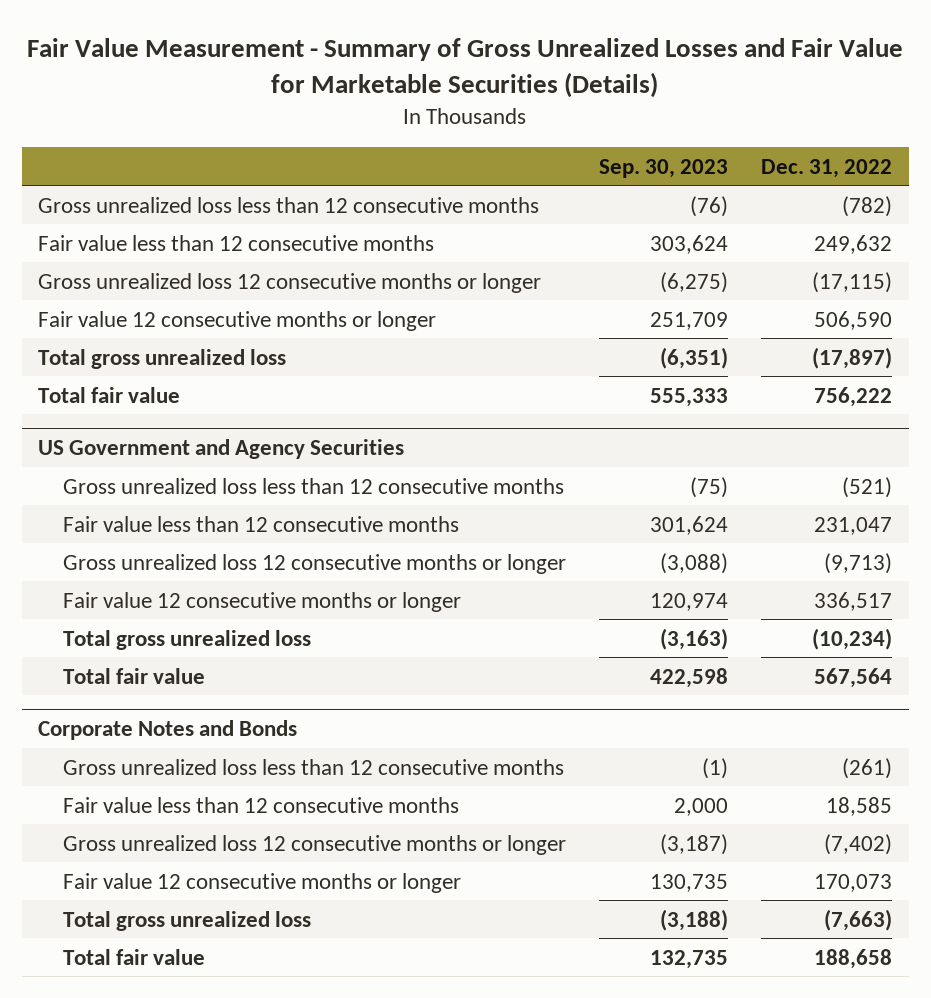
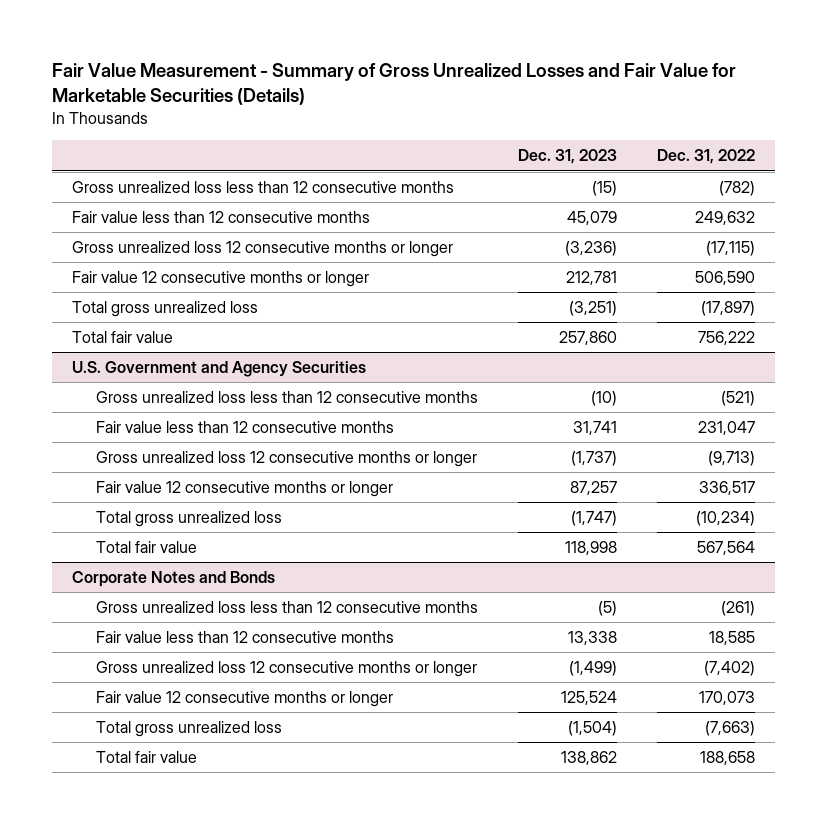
- | Sep. 30, 2023 | Dec. 31, 2022
+ | Dec. 31, 2023 | Dec. 31, 2022
- US Government and Agency Securities
+ U.S. Government and Agency Securities

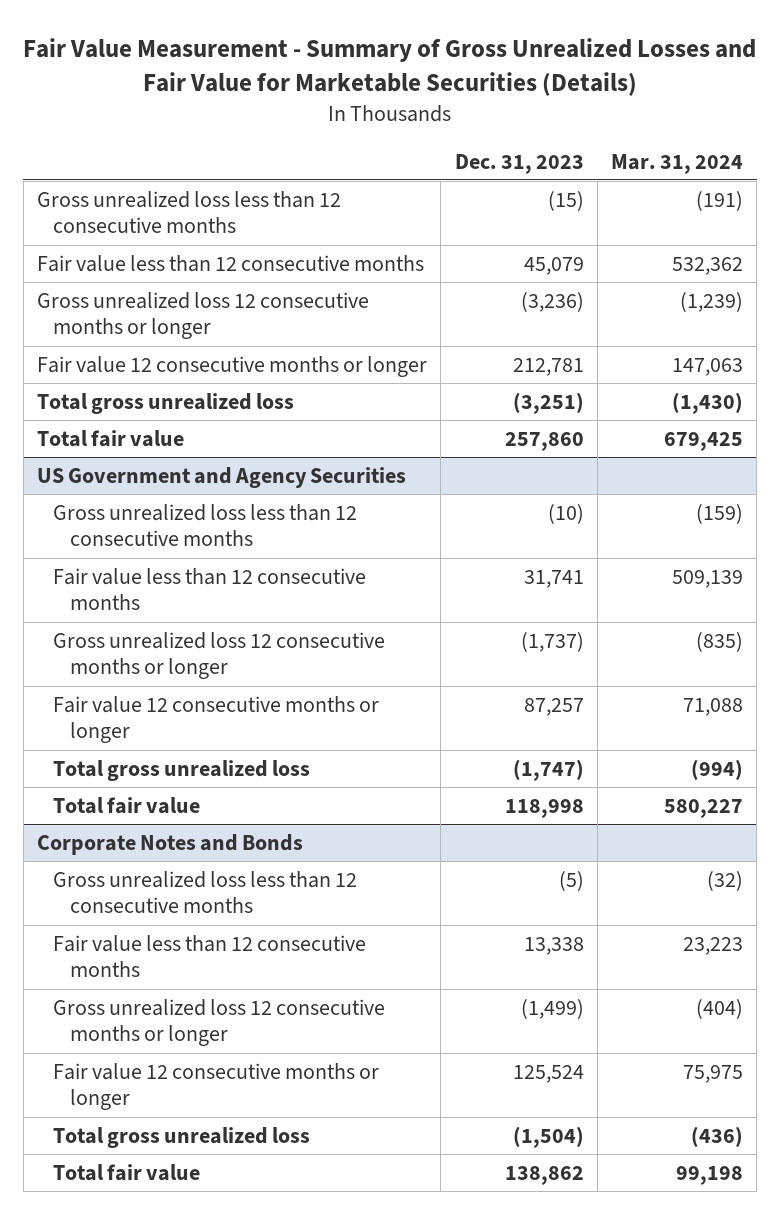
- | Dec. 31, 2023 | Dec. 31, 2022
+ | Dec. 31, 2023 | Mar. 31, 2024
- U.S. Government and Agency Securities
+ US Government and Agency Securities

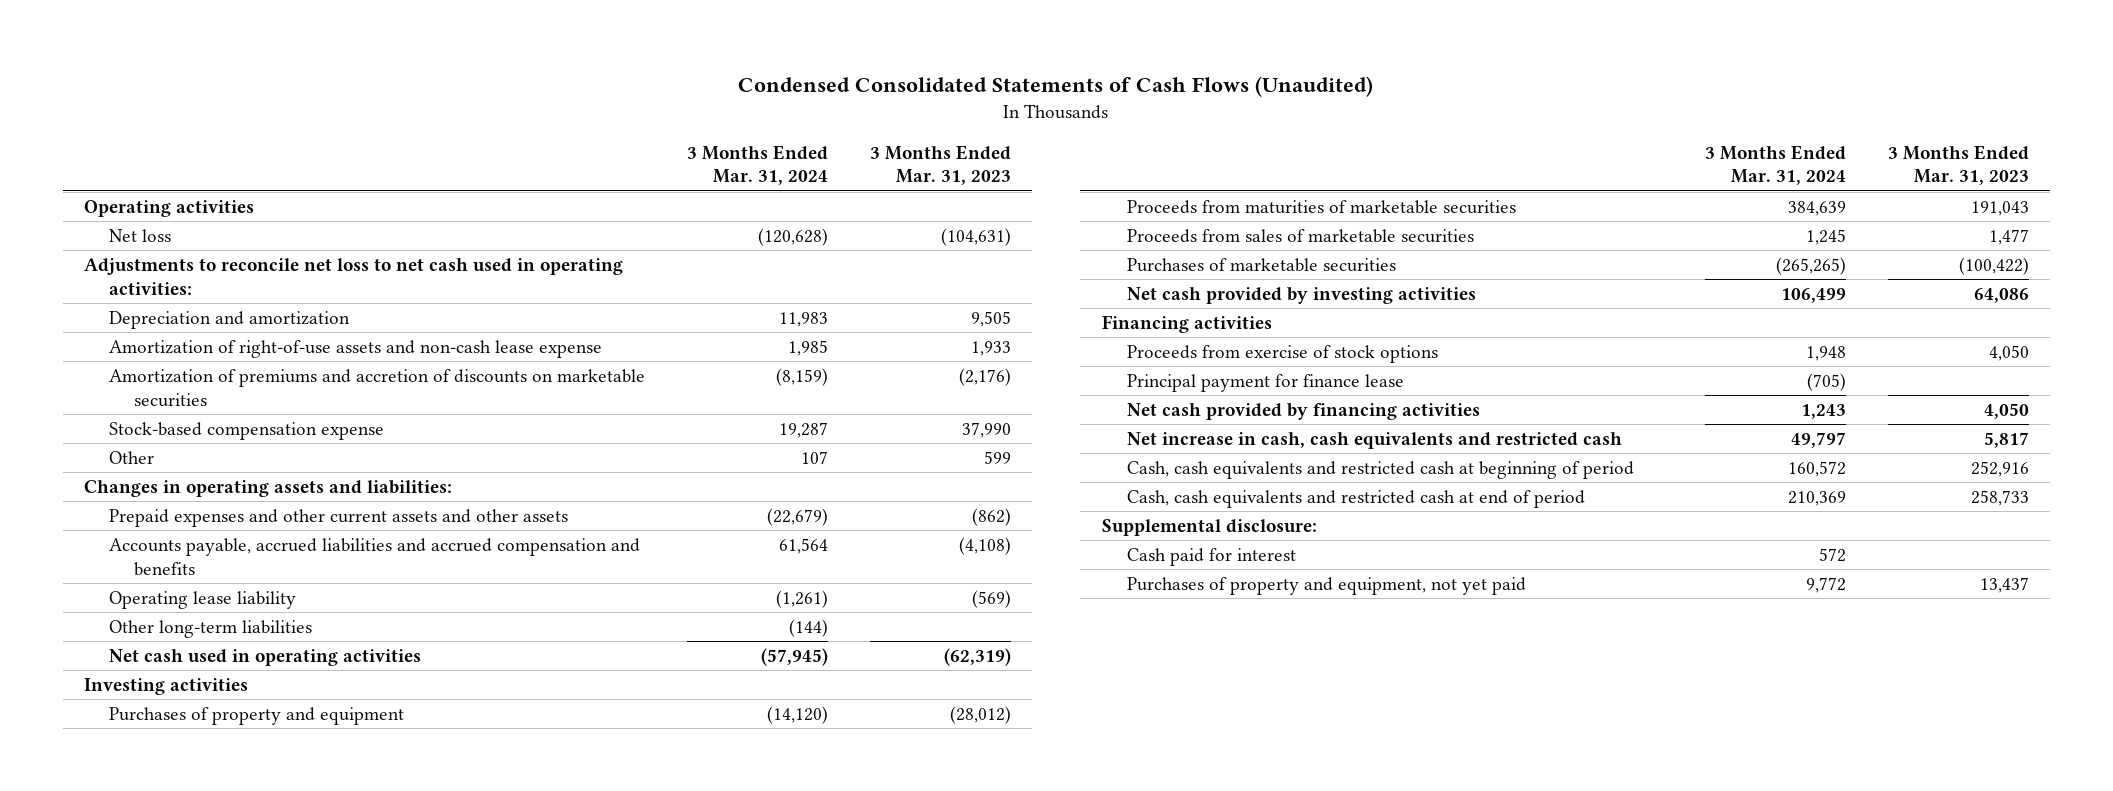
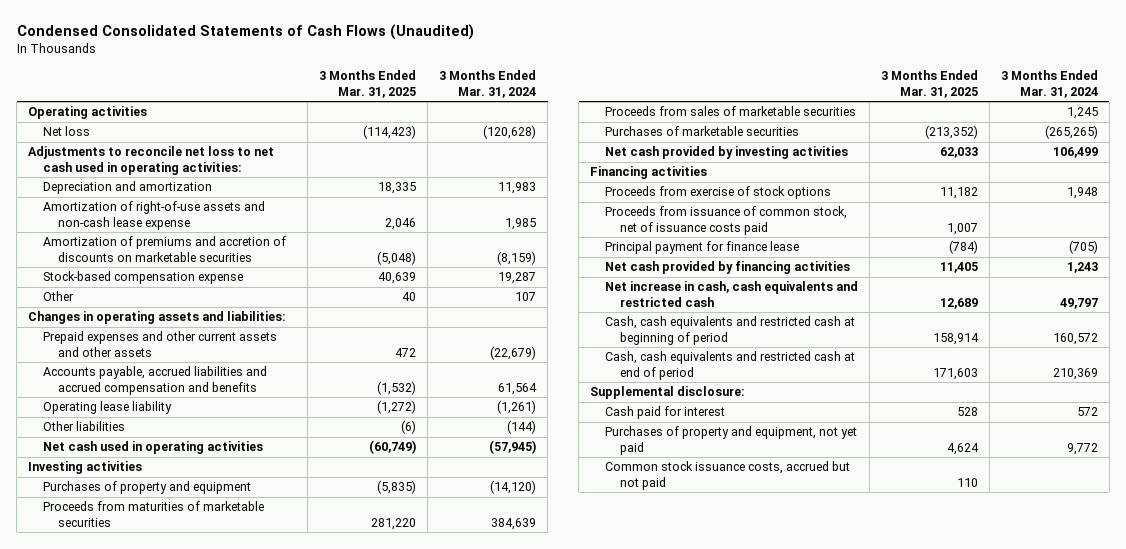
- | 3 Months Ended Mar. 31, 2024 | 3 Months Ended Mar. 31, 2023
+ | 3 Months Ended Mar. 31, 2025 | 3 Months Ended Mar. 31, 2024
- Other long-term liabilities | (144) |
+ Other liabilities | (6) | (144)
+ Proceeds from issuance of common stock, net of issuance costs paid | 1,007 |
+ Common stock issuance costs, accrued but not paid | 110 |

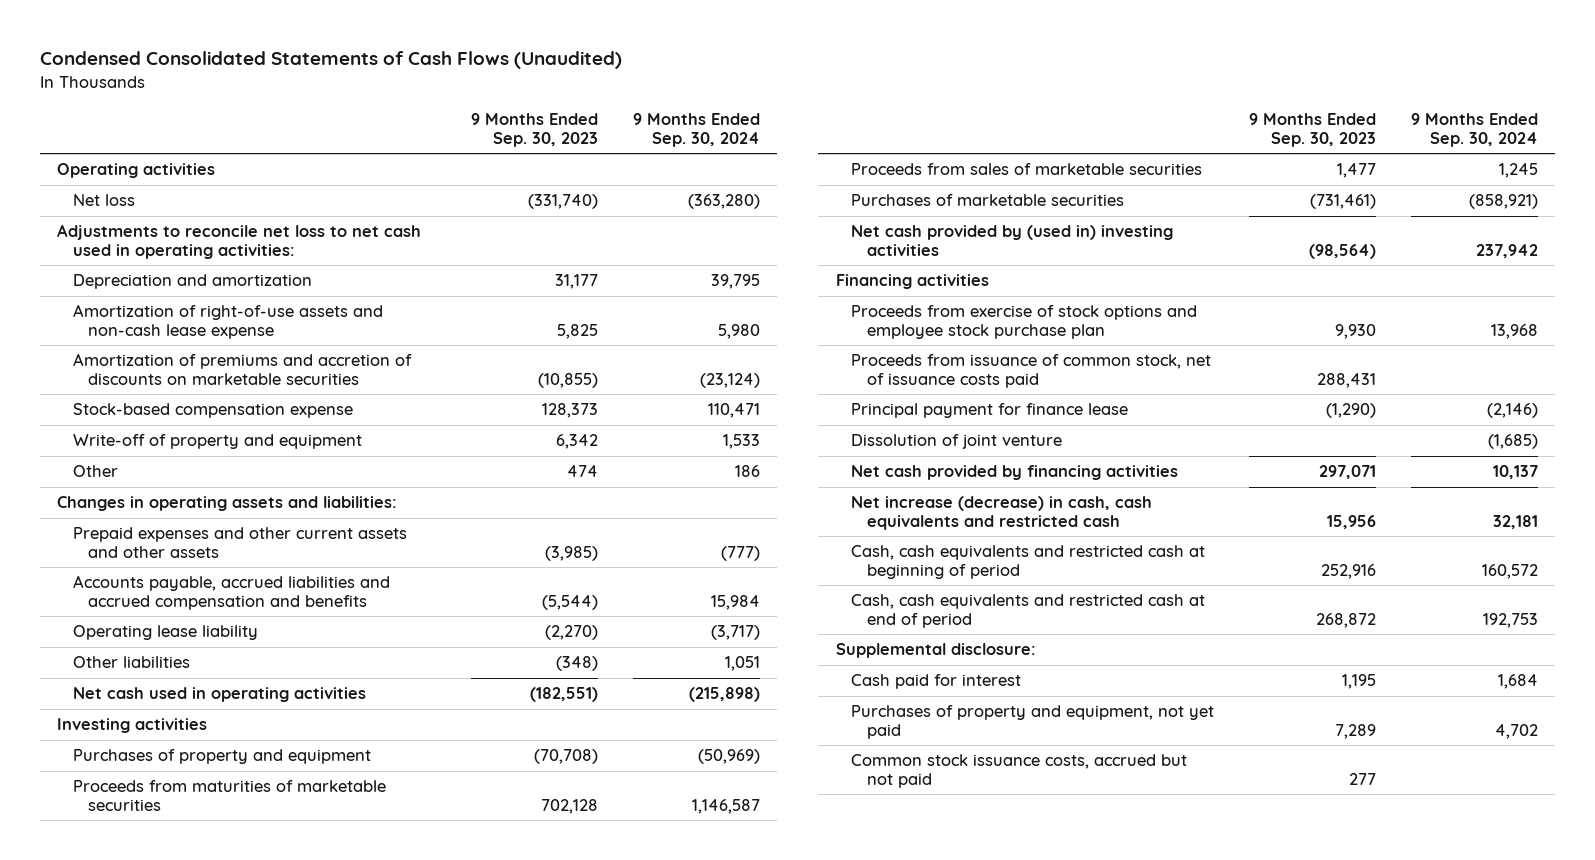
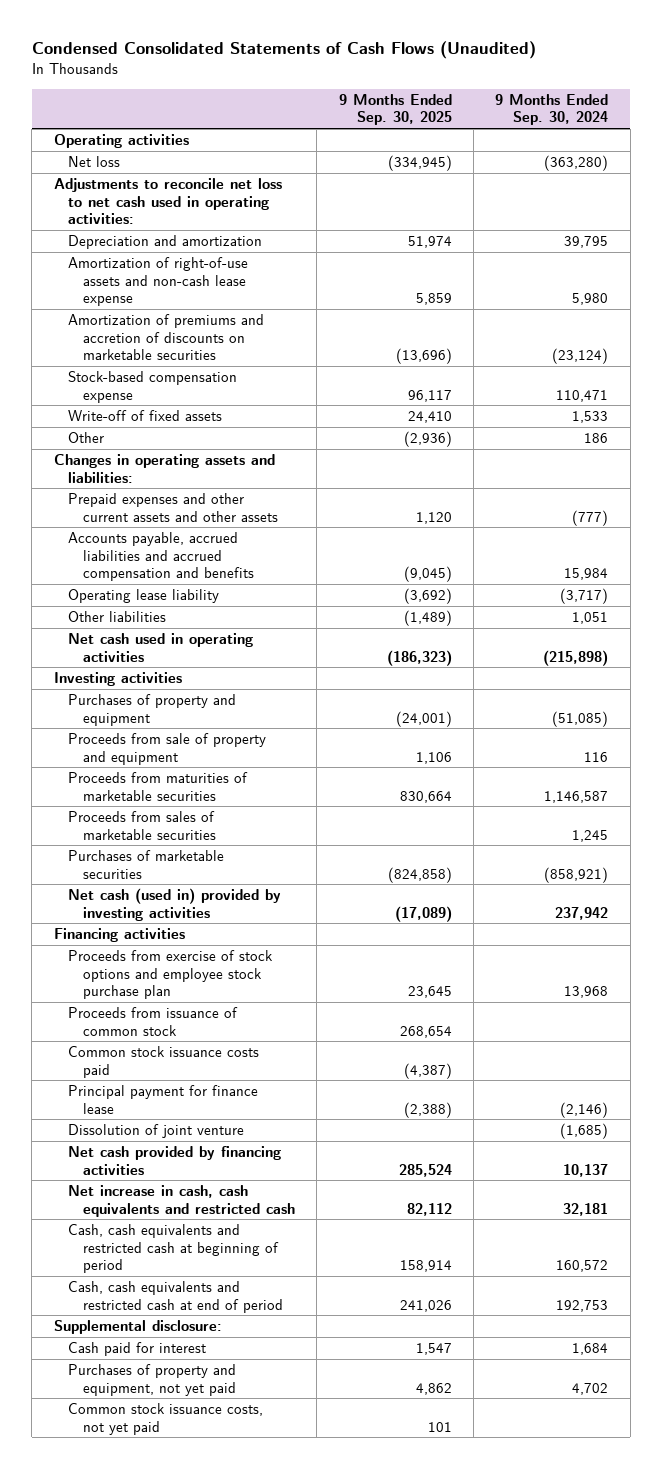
- | 9 Months Ended Sep. 30, 2023 | 9 Months Ended Sep. 30, 2024
+ | 9 Months Ended Sep. 30, 2025 | 9 Months Ended Sep. 30, 2024
- Write-off of property and equipment | 6,342 | 1,533
+ Write-off of fixed assets | 24,410 | 1,533
- Purchases of property and equipment | (70,708) | (50,969)
+ Purchases of property and equipment | (24,001) | (51,085)
+ Proceeds from sale of property and equipment | 1,106 | 116
- Net cash provided by (used in) investing activities | (98,564) | 237,942
+ Net cash (used in) provided by investing activities | (17,089) | 237,942
- Proceeds from issuance of common stock, net of issuance costs paid | 288,431 |
+ Proceeds from issuance of common stock | 268,654 |
+ Common stock issuance costs paid | (4,387) |
- Net increase (decrease) in cash, cash equivalents and restricted cash | 15,956 | 32,181
+ Net increase in cash, cash equivalents and restricted cash | 82,112 | 32,181
- Common stock issuance costs, accrued but not paid | 277 |
+ Common stock issuance costs, not yet paid | 101 |

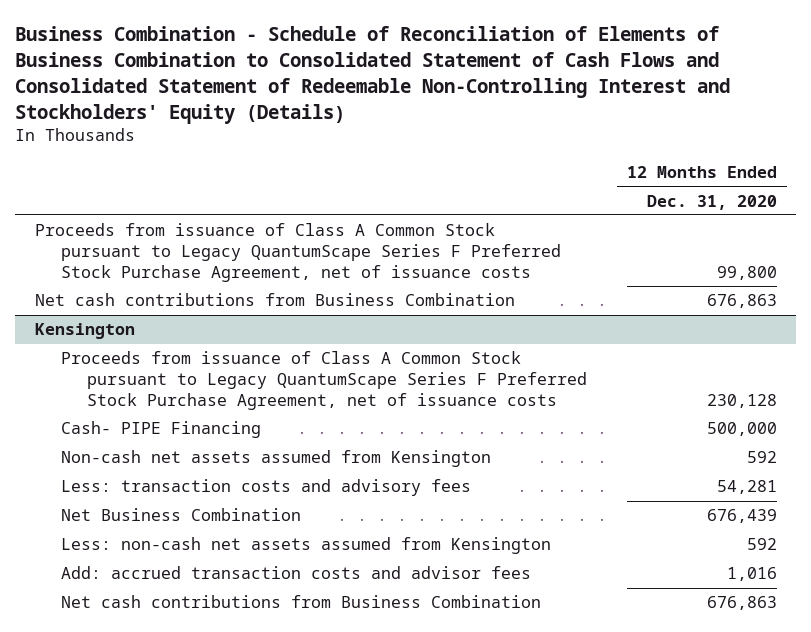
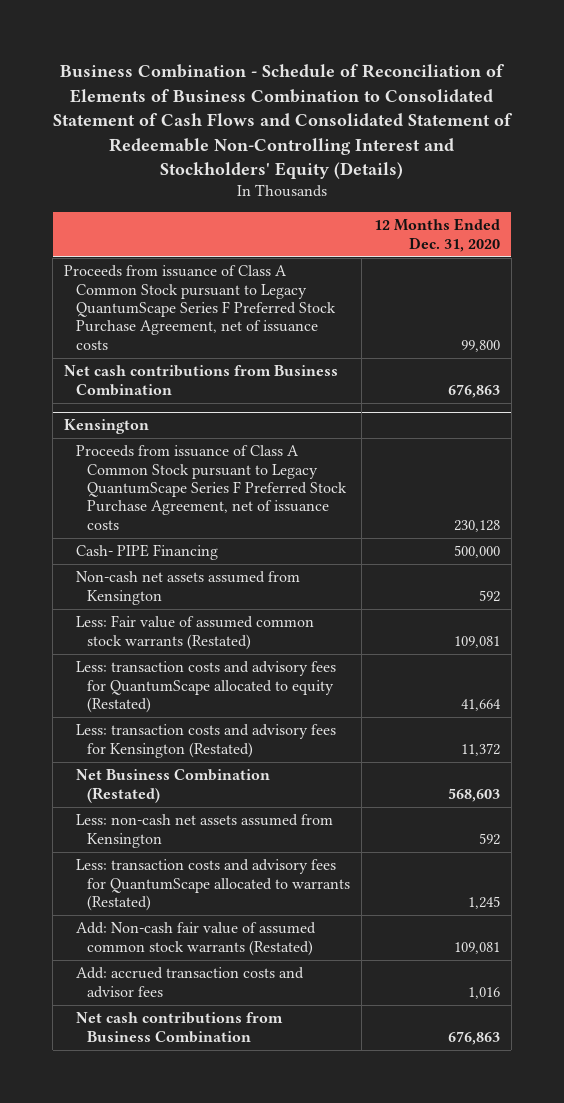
@ Kensington
- Less: transaction costs and advisory fees | 54,281
- Net Business Combination | 676,439
+ Less: Fair value of assumed common stock warrants (Restated) | 109,081
+ Less: transaction costs and advisory fees for QuantumScape allocated to equity (Restated) | 41,664
+ Less: transaction costs and advisory fees for Kensington (Restated) | 11,372
+ Net Business Combination (Restated) | 568,603
+ Less: transaction costs and advisory fees for QuantumScape allocated to warrants (Restated) | 1,245
+ Add: Non-cash fair value of assumed common stock warrants (Restated) | 109,081

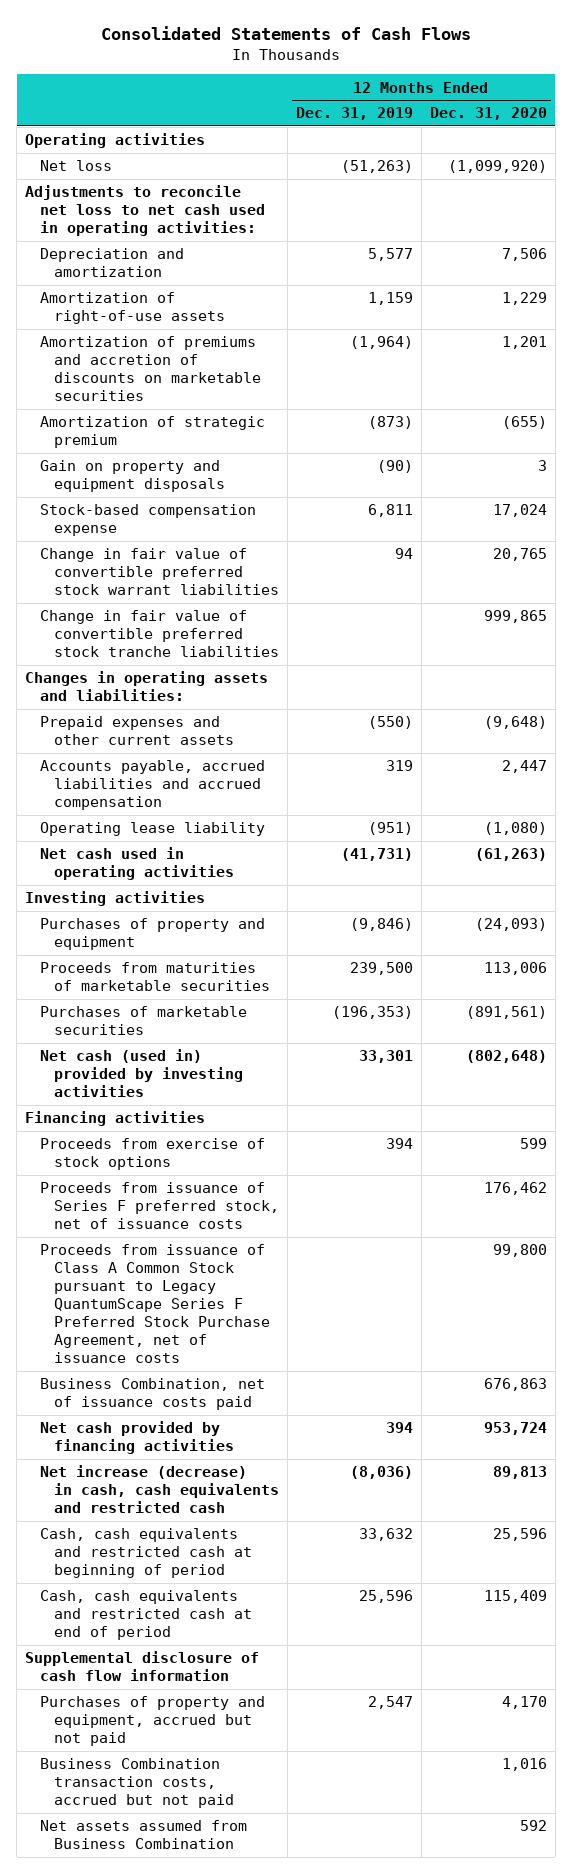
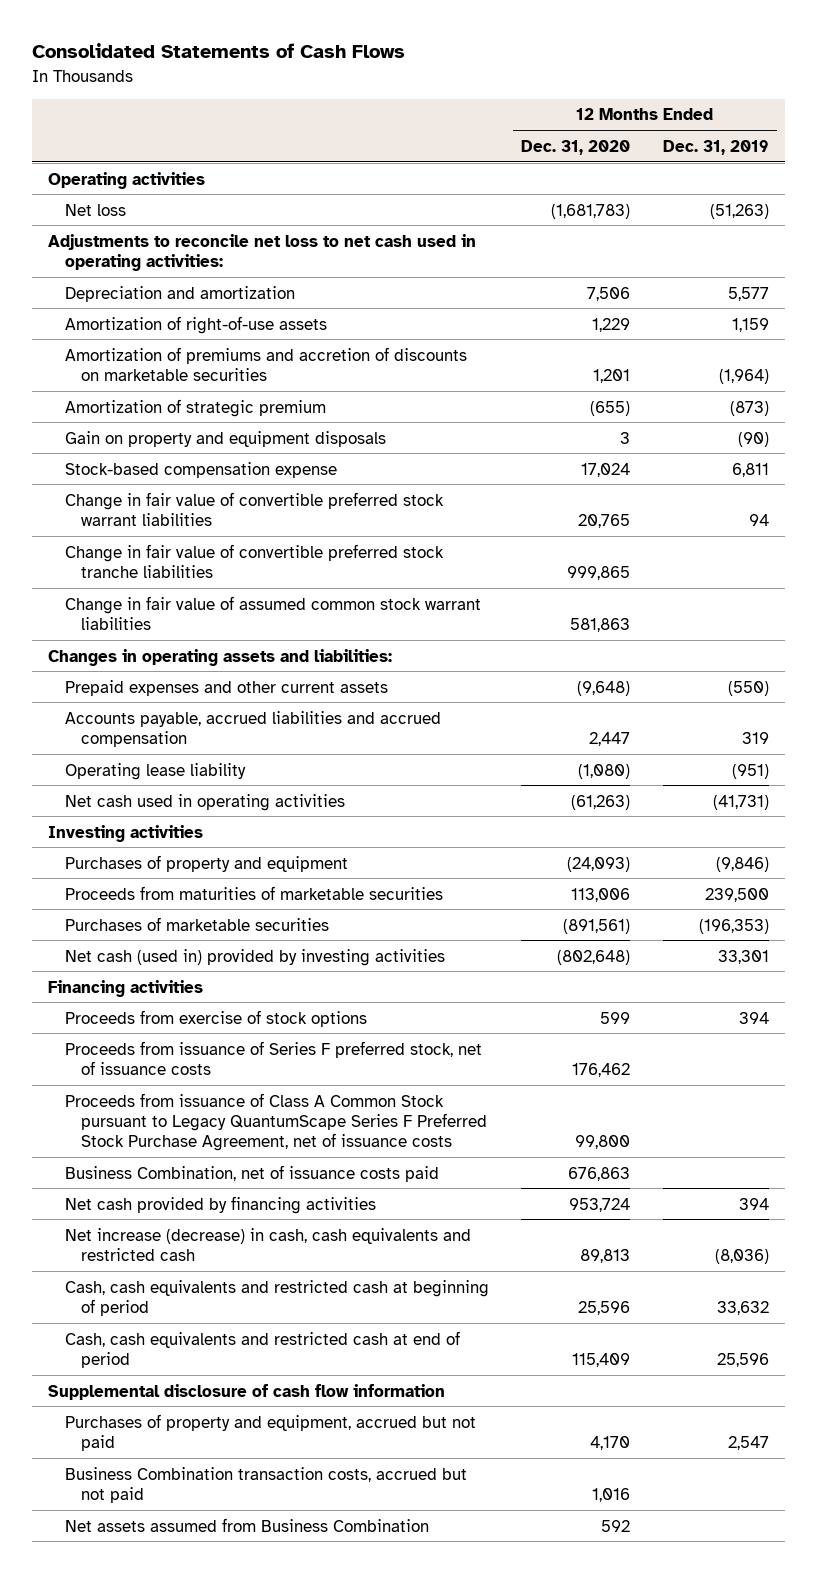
- | 12 Months Ended Dec. 31, 2019 | 12 Months Ended Dec. 31, 2020
+ | 12 Months Ended Dec. 31, 2020 | 12 Months Ended Dec. 31, 2019
- Net loss | (51,263) | (1,099,920)
+ Net loss | (1,681,783) | (51,263)
+ Change in fair value of assumed common stock warrant liabilities | 581,863 |

